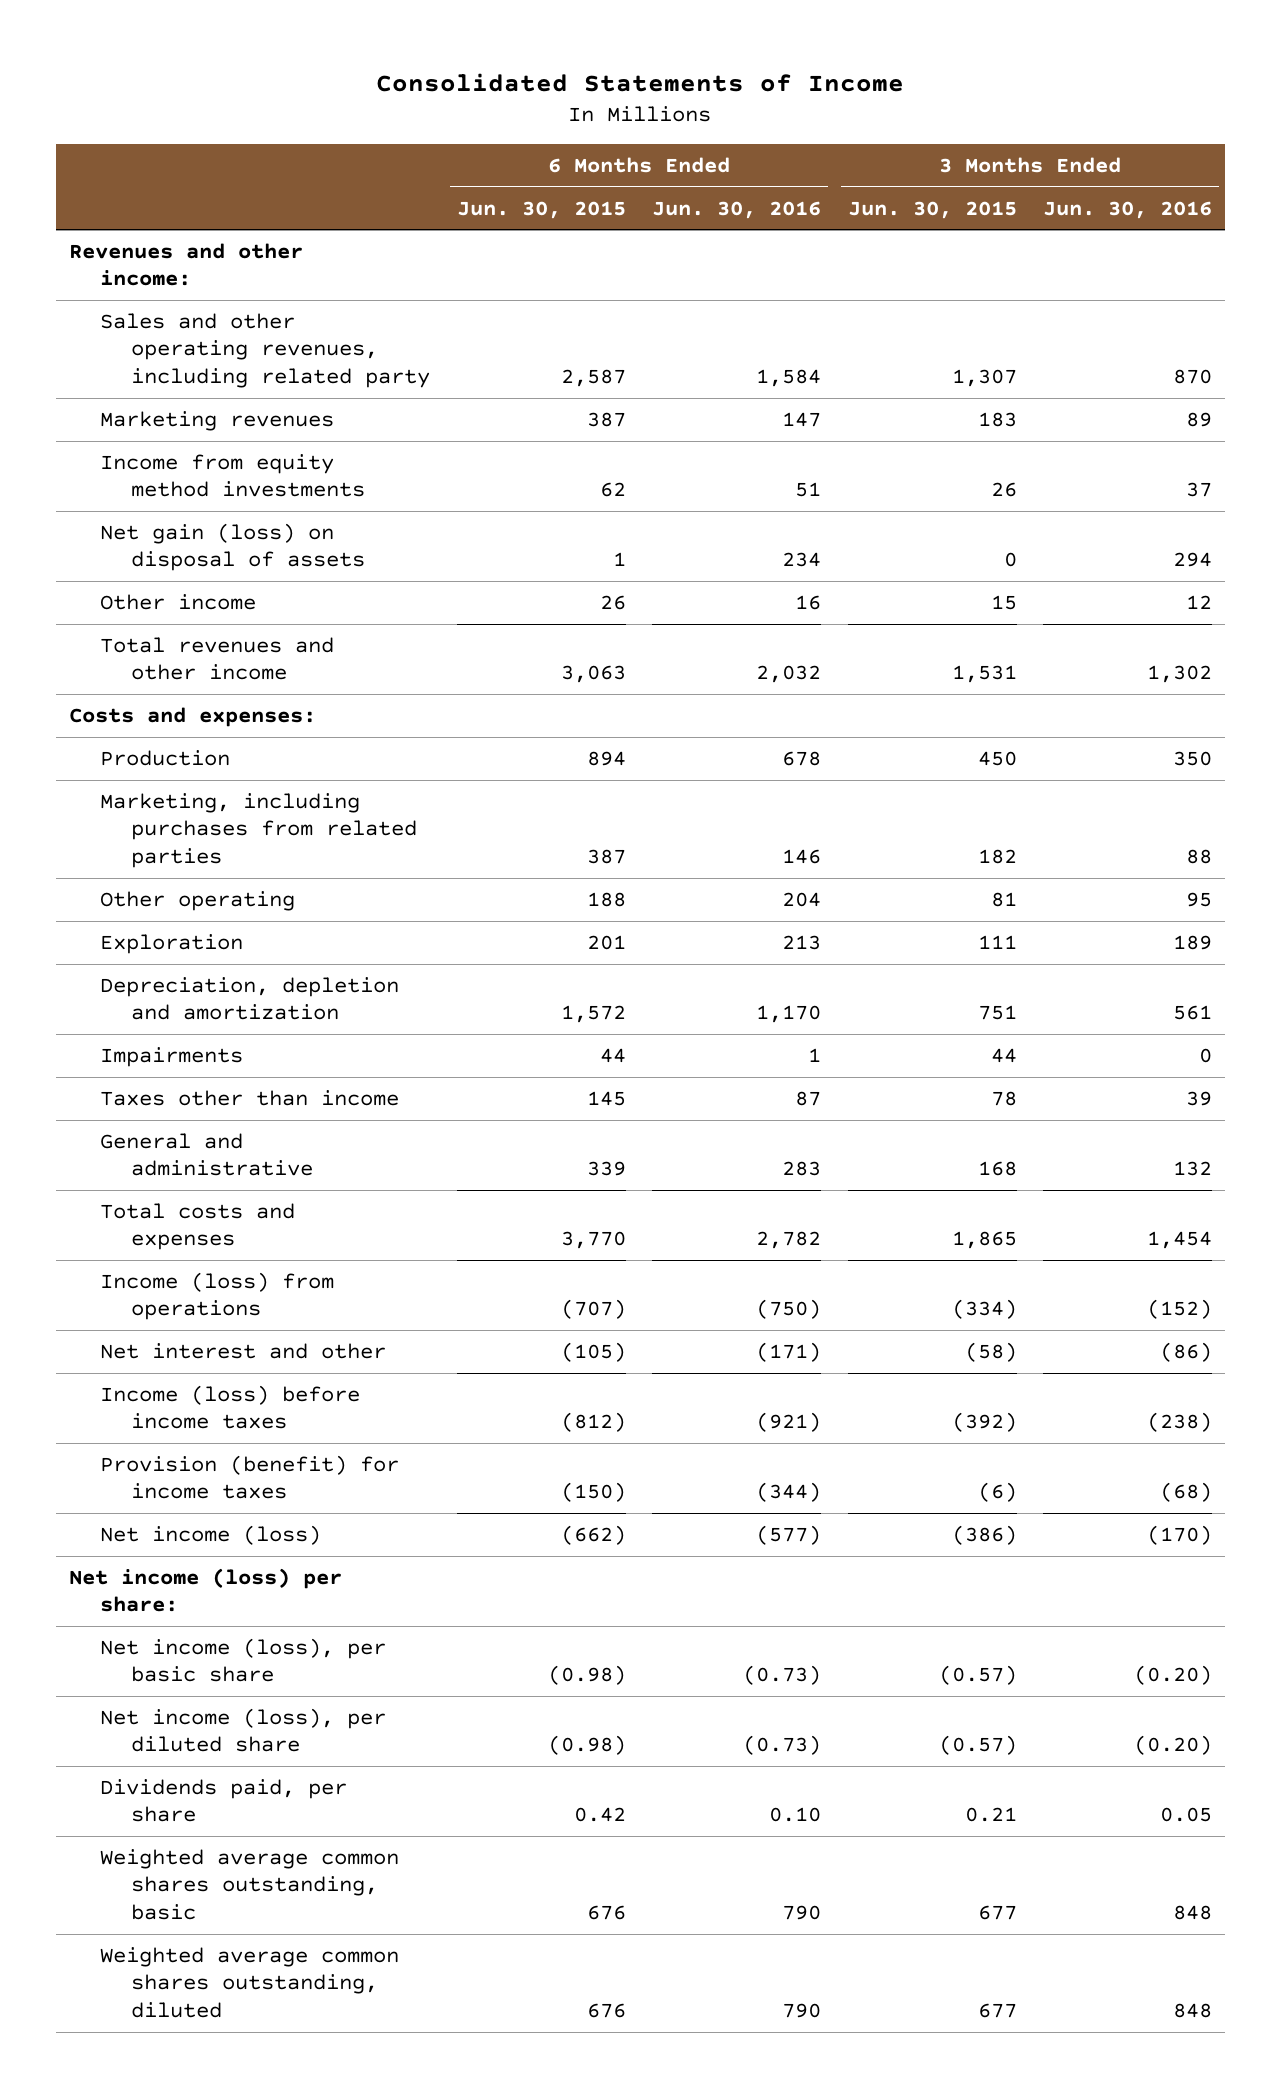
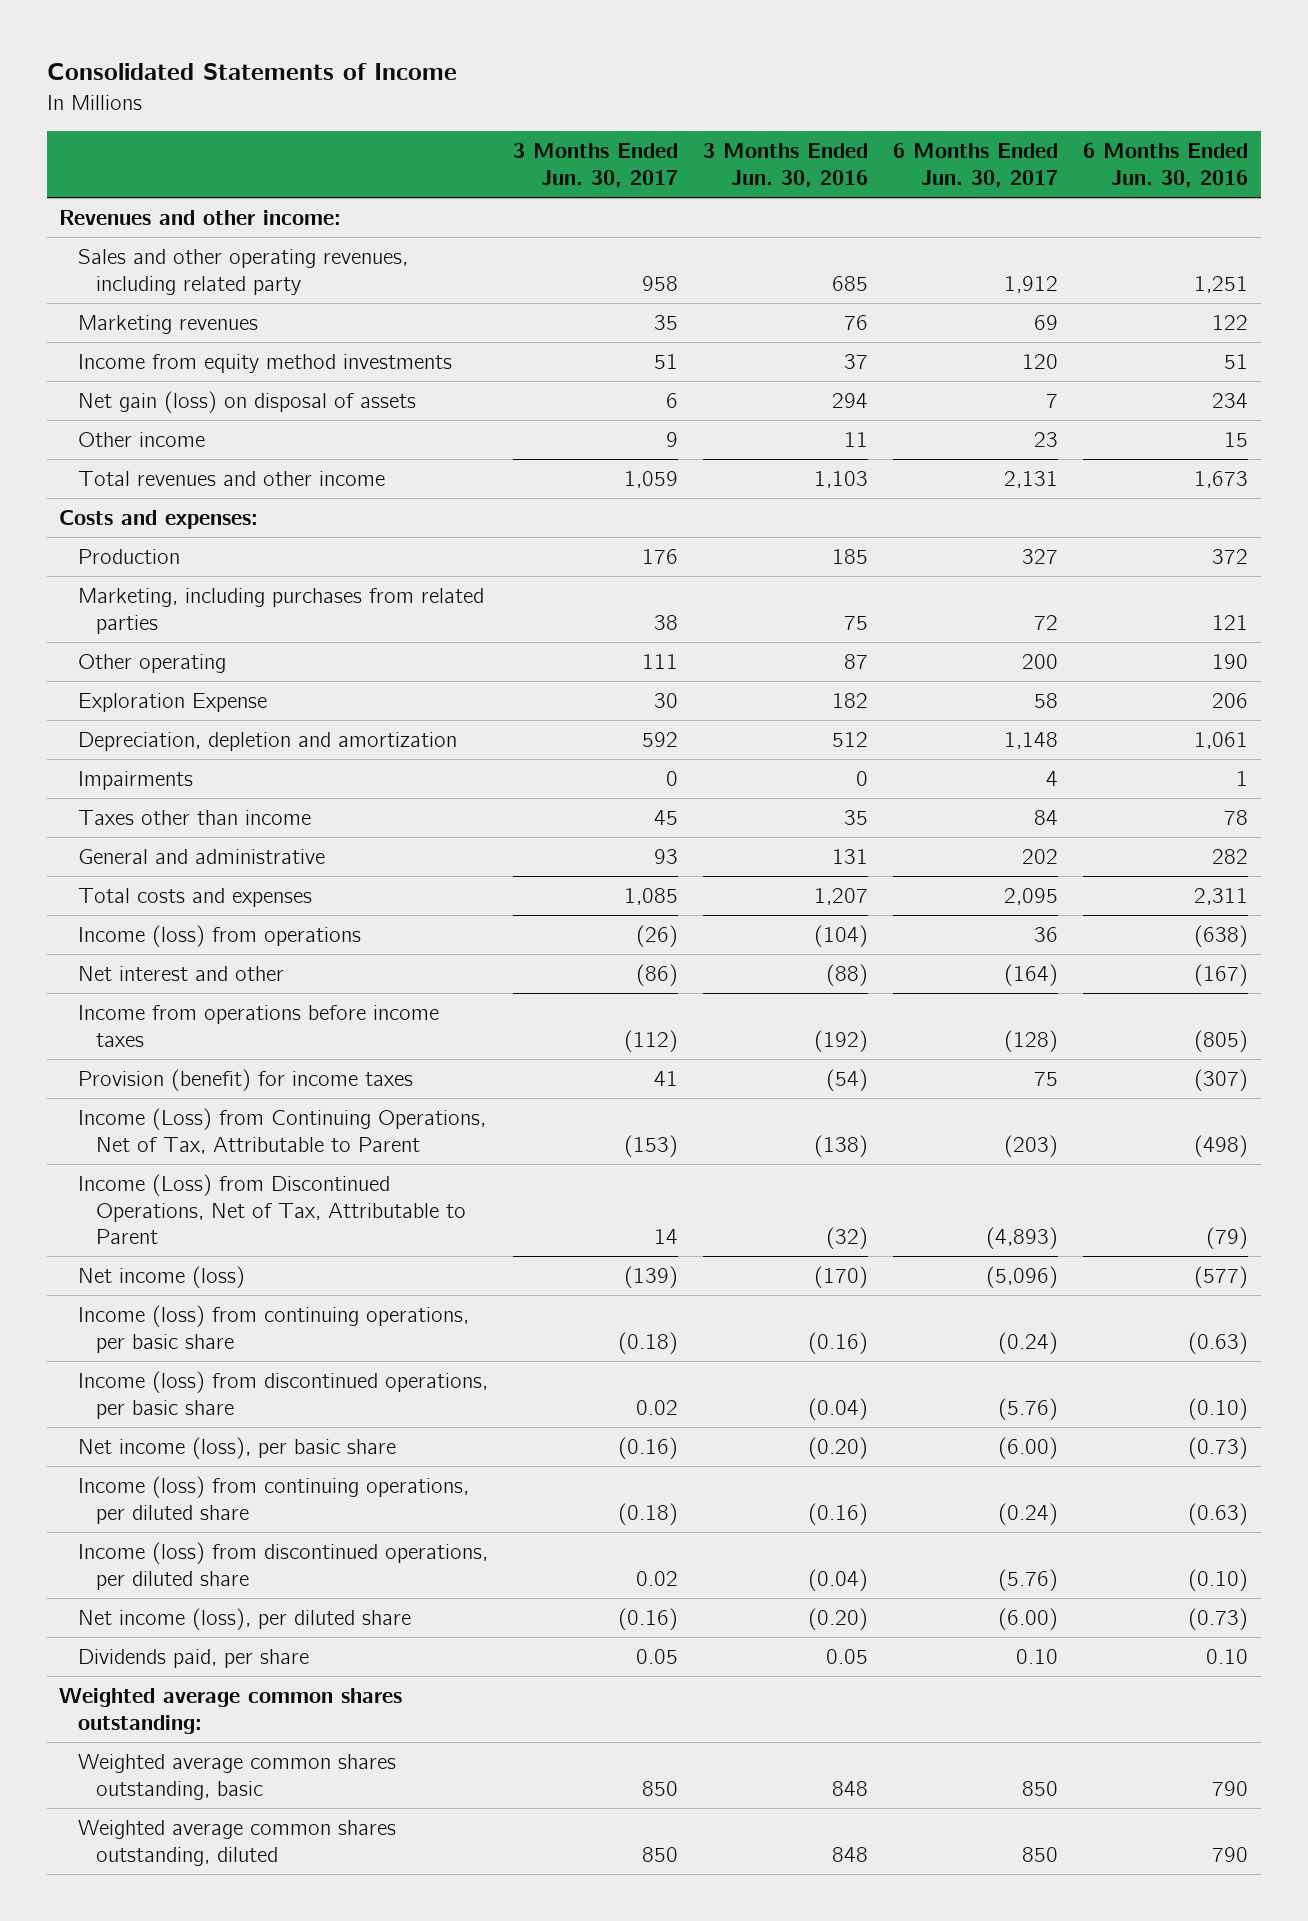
- | 6 Months Ended Jun. 30, 2015 | 6 Months Ended Jun. 30, 2016 | 3 Months Ended Jun. 30, 2015 | 3 Months Ended Jun. 30, 2016
+ | 3 Months Ended Jun. 30, 2017 | 3 Months Ended Jun. 30, 2016 | 6 Months Ended Jun. 30, 2017 | 6 Months Ended Jun. 30, 2016
- Sales and other operating revenues, including related party | 2,587 | 1,584 | 1,307 | 870
- Marketing revenues | 387 | 147 | 183 | 89
+ Sales and other operating revenues, including related party | 958 | 685 | 1,912 | 1,251
+ Marketing revenues | 35 | 76 | 69 | 122
- Other income | 26 | 16 | 15 | 12
- Total revenues and other income | 3,063 | 2,032 | 1,531 | 1,302
+ Other income | 9 | 11 | 23 | 15
+ Total revenues and other income | 1,059 | 1,103 | 2,131 | 1,673
- Production | 894 | 678 | 450 | 350
- Marketing, including purchases from related parties | 387 | 146 | 182 | 88
- Other operating | 188 | 204 | 81 | 95
- Exploration | 201 | 213 | 111 | 189
- Depreciation, depletion and amortization | 1,572 | 1,170 | 751 | 561
+ Production | 176 | 185 | 327 | 372
+ Marketing, including purchases from related parties | 38 | 75 | 72 | 121
+ Other operating | 111 | 87 | 200 | 190
+ Exploration Expense | 30 | 182 | 58 | 206
+ Depreciation, depletion and amortization | 592 | 512 | 1,148 | 1,061
- Taxes other than income | 145 | 87 | 78 | 39
- General and administrative | 339 | 283 | 168 | 132
- Total costs and expenses | 3,770 | 2,782 | 1,865 | 1,454
- Income (loss) from operations | (707) | (750) | (334) | (152)
- Net interest and other | (105) | (171) | (58) | (86)
- Income (loss) before income taxes | (812) | (921) | (392) | (238)
- Provision (benefit) for income taxes | (150) | (344) | (6) | (68)
+ Taxes other than income | 45 | 35 | 84 | 78
+ General and administrative | 93 | 131 | 202 | 282
+ Total costs and expenses | 1,085 | 1,207 | 2,095 | 2,311
+ Income (loss) from operations | (26) | (104) | 36 | (638)
+ Net interest and other | (86) | (88) | (164) | (167)
+ Income from operations before income taxes | (112) | (192) | (128) | (805)
+ Provision (benefit) for income taxes | 41 | (54) | 75 | (307)
+ Income (Loss) from Continuing Operations, Net of Tax, Attributable to Parent | (153) | (138) | (203) | (498)
+ Income (Loss) from Discontinued Operations, Net of Tax, Attributable to Parent | 14 | (32) | (4,893) | (79)
- Net income (loss) per share:
+ Income (loss) from continuing operations, per basic share | (0.18) | (0.16) | (0.24) | (0.63)
+ Income (loss) from discontinued operations, per basic share | 0.02 | (0.04) | (5.76) | (0.10)
+ Income (loss) from continuing operations, per diluted share | (0.18) | (0.16) | (0.24) | (0.63)
+ Income (loss) from discontinued operations, per diluted share | 0.02 | (0.04) | (5.76) | (0.10)
+ Weighted average common shares outstanding:

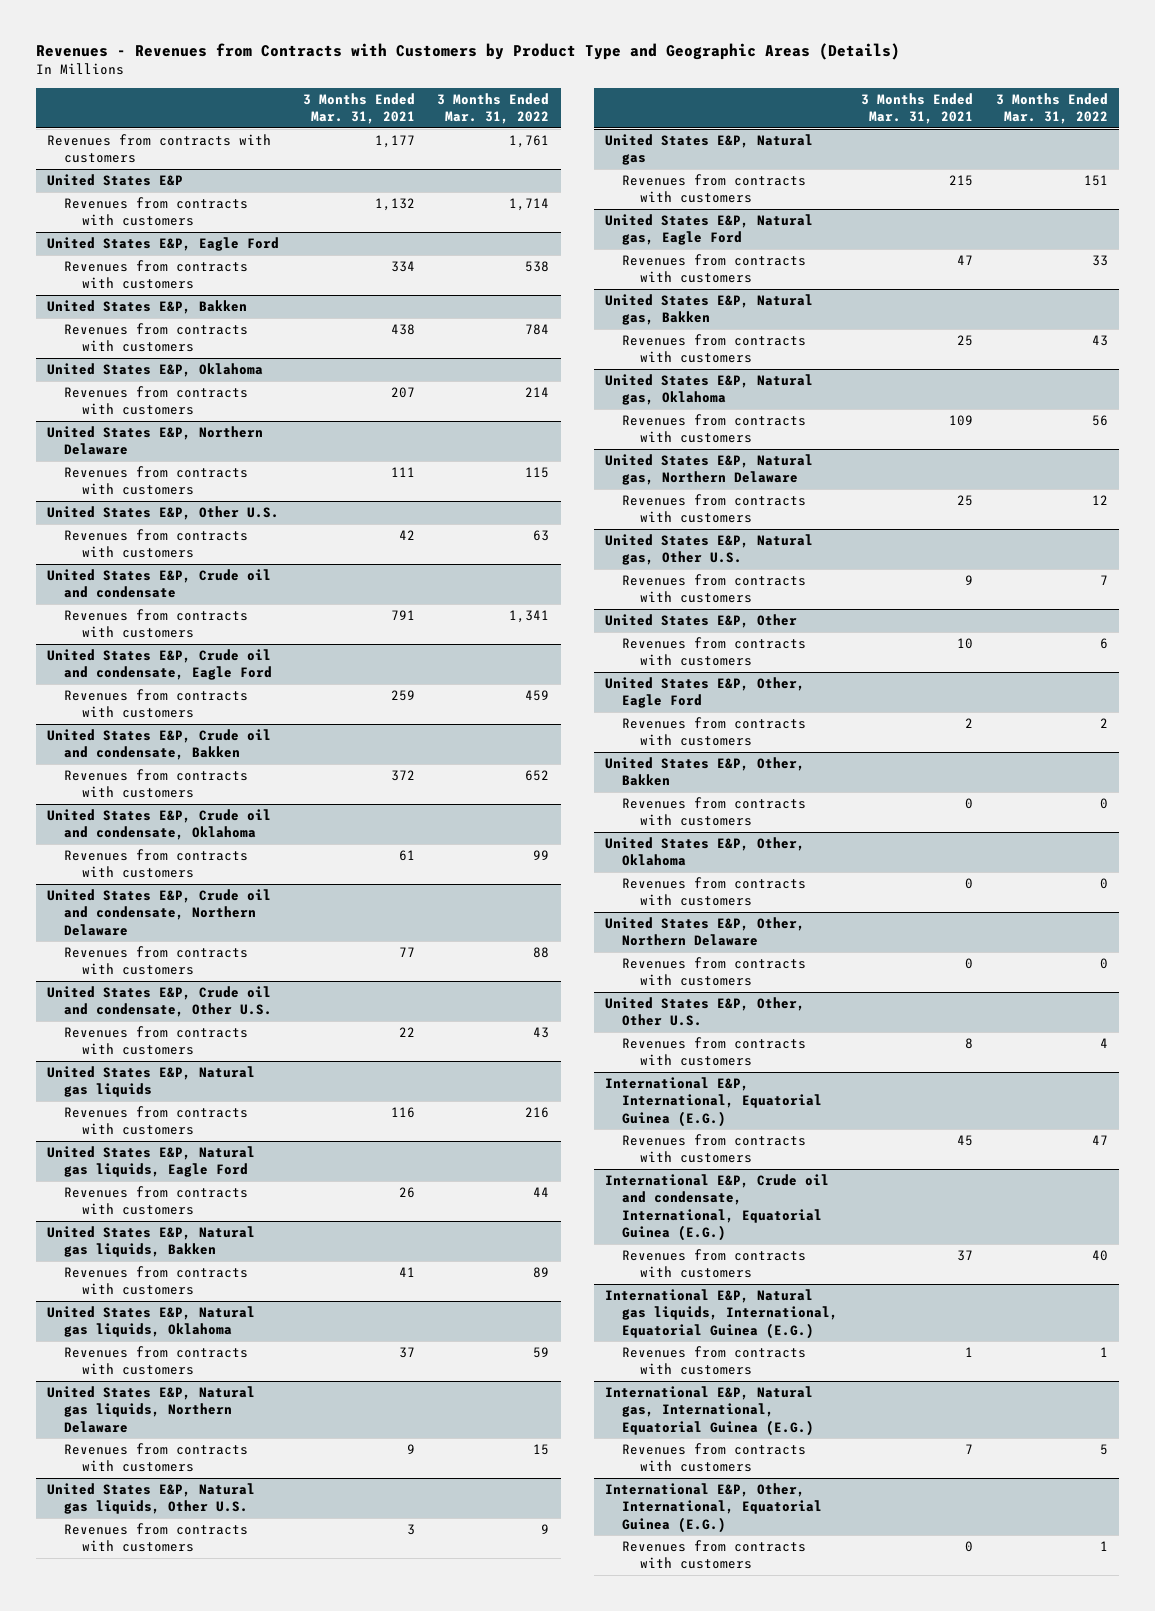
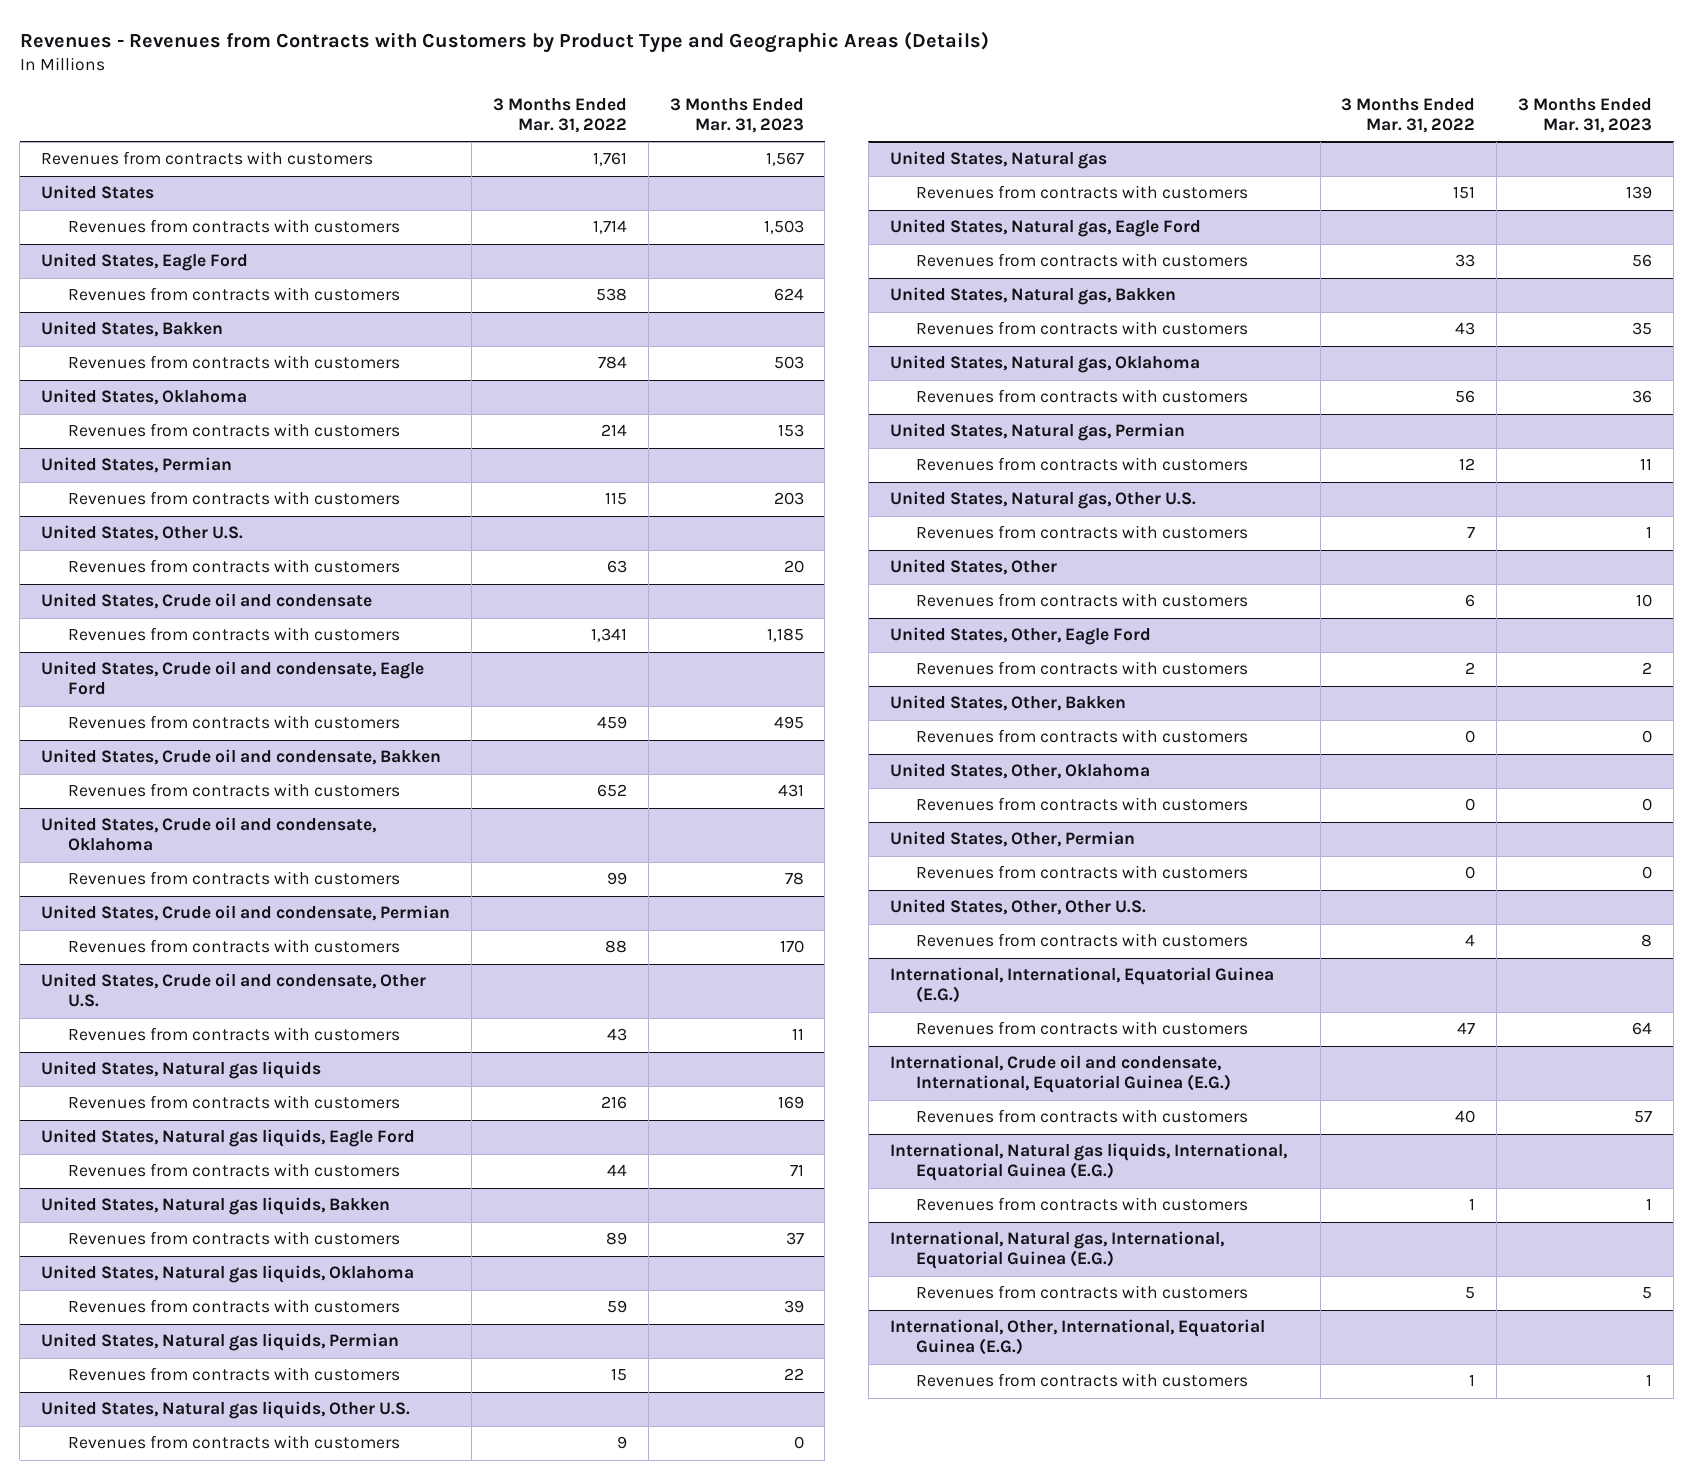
- | 3 Months Ended Mar. 31, 2021 | 3 Months Ended Mar. 31, 2022
+ | 3 Months Ended Mar. 31, 2022 | 3 Months Ended Mar. 31, 2023
- United States E&P
+ United States
- United States E&P, Eagle Ford
+ United States, Eagle Ford
- United States E&P, Bakken
+ United States, Bakken
- United States E&P, Oklahoma
+ United States, Oklahoma
- United States E&P, Northern Delaware
+ United States, Permian
- United States E&P, Other U.S.
+ United States, Other U.S.
- United States E&P, Crude oil and condensate
+ United States, Crude oil and condensate
- United States E&P, Crude oil and condensate, Eagle Ford
+ United States, Crude oil and condensate, Eagle Ford
- United States E&P, Crude oil and condensate, Bakken
+ United States, Crude oil and condensate, Bakken
- United States E&P, Crude oil and condensate, Oklahoma
+ United States, Crude oil and condensate, Oklahoma
- United States E&P, Crude oil and condensate, Northern Delaware
+ United States, Crude oil and condensate, Permian
- United States E&P, Crude oil and condensate, Other U.S.
+ United States, Crude oil and condensate, Other U.S.
- United States E&P, Natural gas liquids
+ United States, Natural gas liquids
- United States E&P, Natural gas liquids, Eagle Ford
+ United States, Natural gas liquids, Eagle Ford
- United States E&P, Natural gas liquids, Bakken
+ United States, Natural gas liquids, Bakken
- United States E&P, Natural gas liquids, Oklahoma
+ United States, Natural gas liquids, Oklahoma
- United States E&P, Natural gas liquids, Northern Delaware
+ United States, Natural gas liquids, Permian
- United States E&P, Natural gas liquids, Other U.S.
+ United States, Natural gas liquids, Other U.S.
- United States E&P, Natural gas
+ United States, Natural gas
- United States E&P, Natural gas, Eagle Ford
+ United States, Natural gas, Eagle Ford
- United States E&P, Natural gas, Bakken
+ United States, Natural gas, Bakken
- United States E&P, Natural gas, Oklahoma
+ United States, Natural gas, Oklahoma
- United States E&P, Natural gas, Northern Delaware
+ United States, Natural gas, Permian
- United States E&P, Natural gas, Other U.S.
+ United States, Natural gas, Other U.S.
- United States E&P, Other
+ United States, Other
- United States E&P, Other, Eagle Ford
+ United States, Other, Eagle Ford
- United States E&P, Other, Bakken
+ United States, Other, Bakken
- United States E&P, Other, Oklahoma
+ United States, Other, Oklahoma
- United States E&P, Other, Northern Delaware
+ United States, Other, Permian
- United States E&P, Other, Other U.S.
+ United States, Other, Other U.S.
- International E&P, International, Equatorial Guinea (E.G.)
+ International, International, Equatorial Guinea (E.G.)
- International E&P, Crude oil and condensate, International, Equatorial Guinea (E.G.)
+ International, Crude oil and condensate, International, Equatorial Guinea (E.G.)
- International E&P, Natural gas liquids, International, Equatorial Guinea (E.G.)
+ International, Natural gas liquids, International, Equatorial Guinea (E.G.)
- International E&P, Natural gas, International, Equatorial Guinea (E.G.)
+ International, Natural gas, International, Equatorial Guinea (E.G.)
- International E&P, Other, International, Equatorial Guinea (E.G.)
+ International, Other, International, Equatorial Guinea (E.G.)

